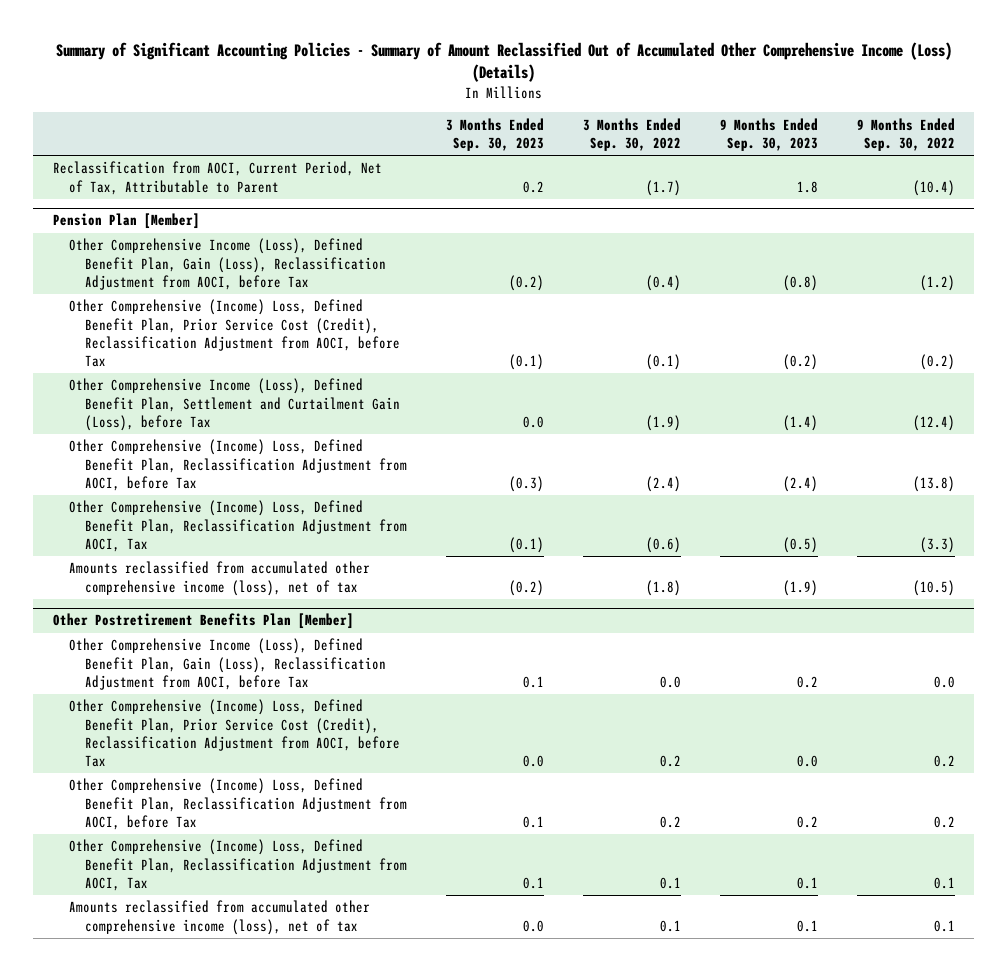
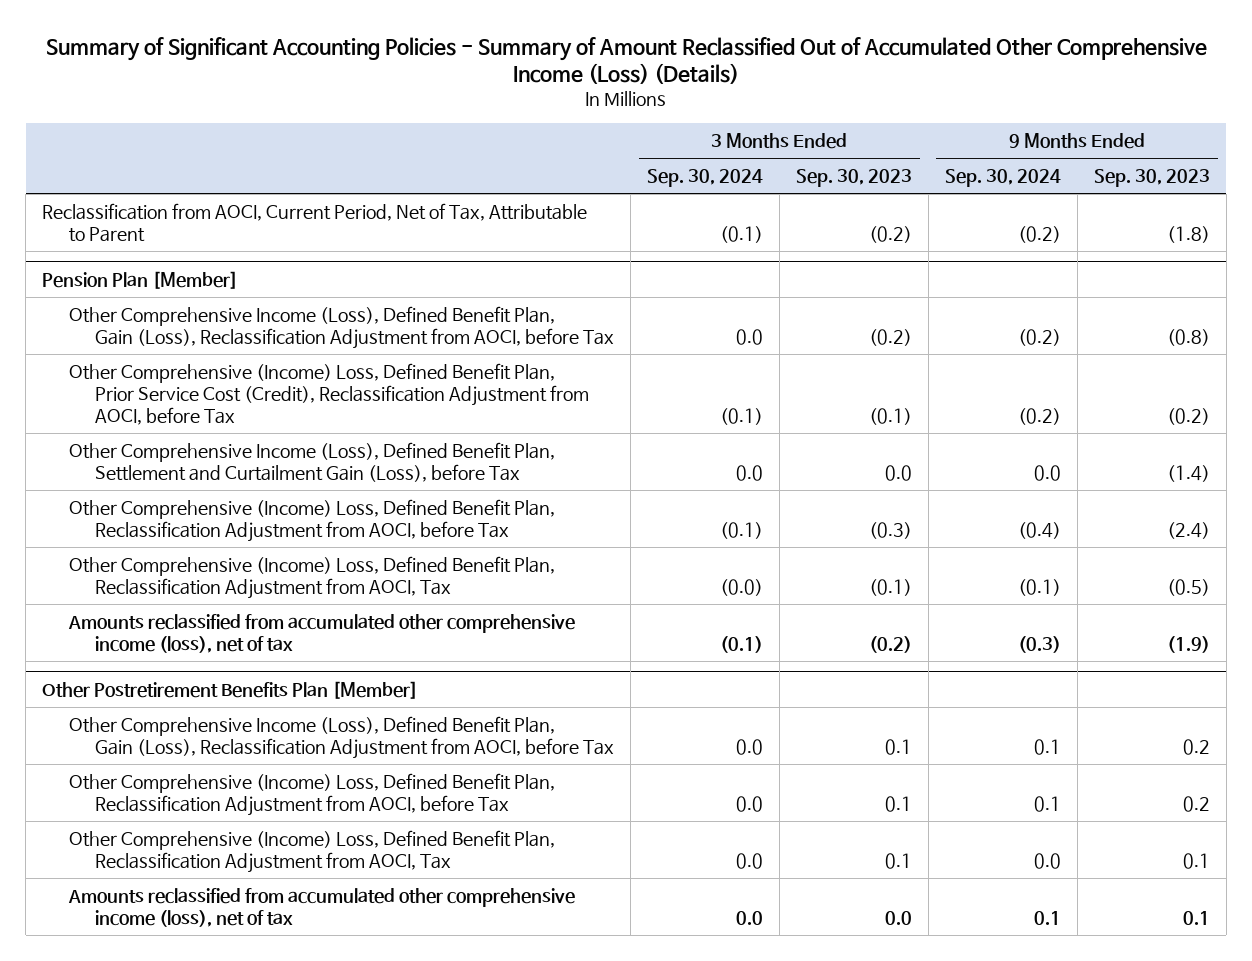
- | 3 Months Ended Sep. 30, 2023 | 3 Months Ended Sep. 30, 2022 | 9 Months Ended Sep. 30, 2023 | 9 Months Ended Sep. 30, 2022
+ | 3 Months Ended Sep. 30, 2024 | 3 Months Ended Sep. 30, 2023 | 9 Months Ended Sep. 30, 2024 | 9 Months Ended Sep. 30, 2023
- Reclassification from AOCI, Current Period, Net of Tax, Attributable to Parent | 0.2 | (1.7) | 1.8 | (10.4)
+ Reclassification from AOCI, Current Period, Net of Tax, Attributable to Parent | (0.1) | (0.2) | (0.2) | (1.8)
@ Other Postretirement Benefits Plan [Member]
- Other Comprehensive (Income) Loss, Defined Benefit Plan, Prior Service Cost (Credit), Reclassification Adjustment from AOCI, before Tax | 0.0 | 0.2 | 0.0 | 0.2

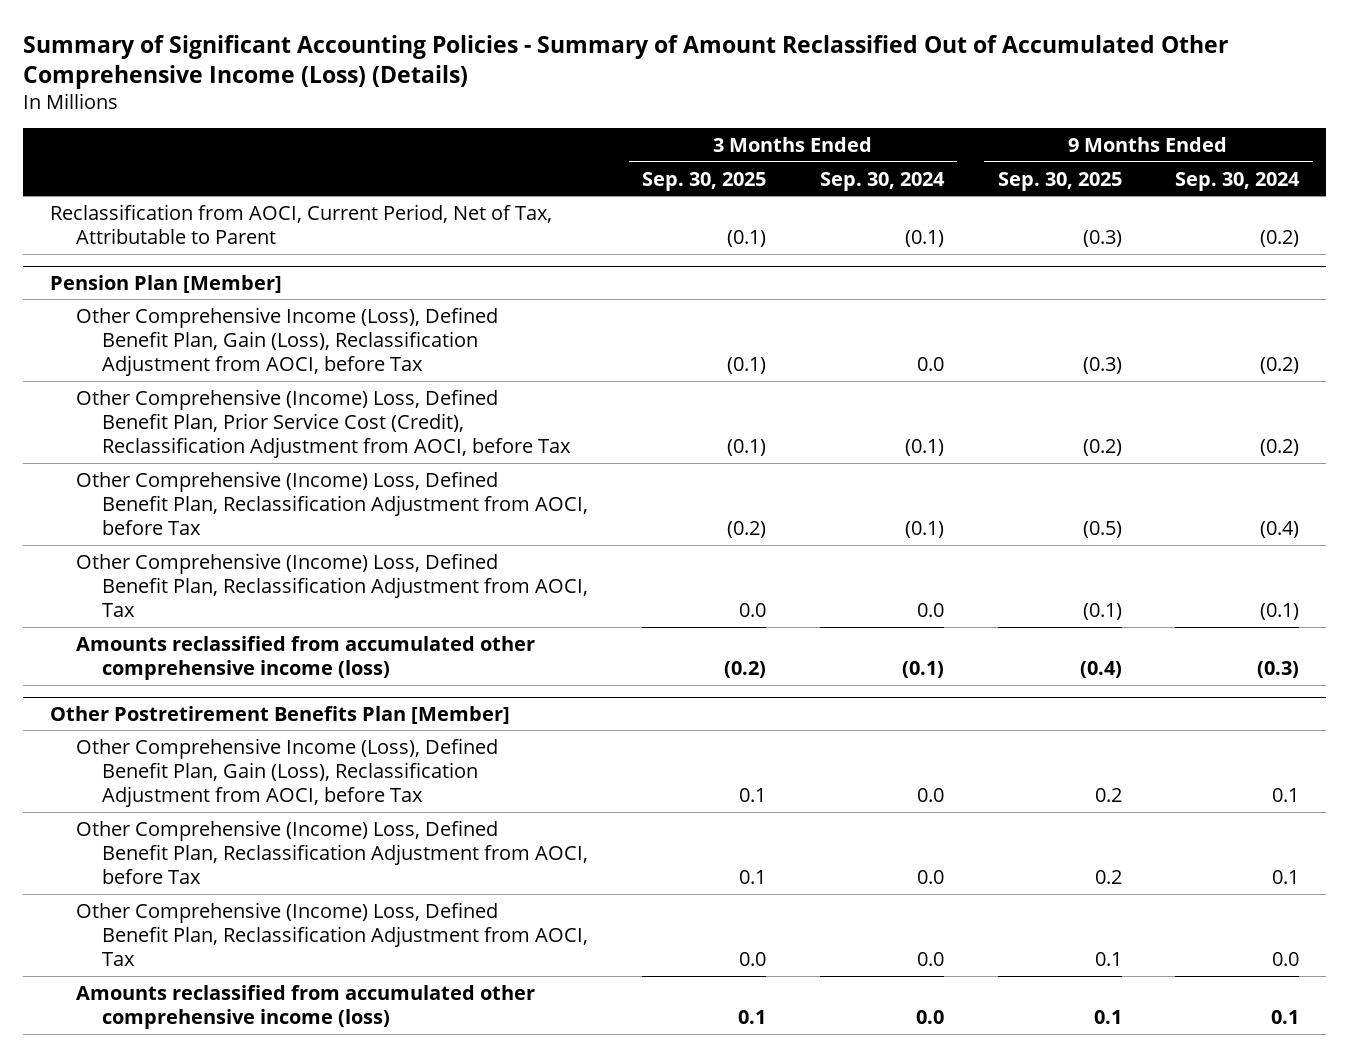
- | 3 Months Ended Sep. 30, 2024 | 3 Months Ended Sep. 30, 2023 | 9 Months Ended Sep. 30, 2024 | 9 Months Ended Sep. 30, 2023
+ | 3 Months Ended Sep. 30, 2025 | 3 Months Ended Sep. 30, 2024 | 9 Months Ended Sep. 30, 2025 | 9 Months Ended Sep. 30, 2024
@ Pension Plan [Member]
- Other Comprehensive Income (Loss), Defined Benefit Plan, Settlement and Curtailment Gain (Loss), before Tax | 0.0 | 0.0 | 0.0 | (1.4)
- Other Comprehensive (Income) Loss, Defined Benefit Plan, Reclassification Adjustment from AOCI, Tax | (0.0) | (0.1) | (0.1) | (0.5)
- Amounts reclassified from accumulated other comprehensive income (loss), net of tax | (0.1) | (0.2) | (0.3) | (1.9)
+ Other Comprehensive (Income) Loss, Defined Benefit Plan, Reclassification Adjustment from AOCI, Tax | 0.0 | 0.0 | (0.1) | (0.1)
+ Amounts reclassified from accumulated other comprehensive income (loss) | (0.2) | (0.1) | (0.4) | (0.3)
@ Other Postretirement Benefits Plan [Member]
- Amounts reclassified from accumulated other comprehensive income (loss), net of tax | 0.0 | 0.0 | 0.1 | 0.1
+ Amounts reclassified from accumulated other comprehensive income (loss) | 0.1 | 0.0 | 0.1 | 0.1

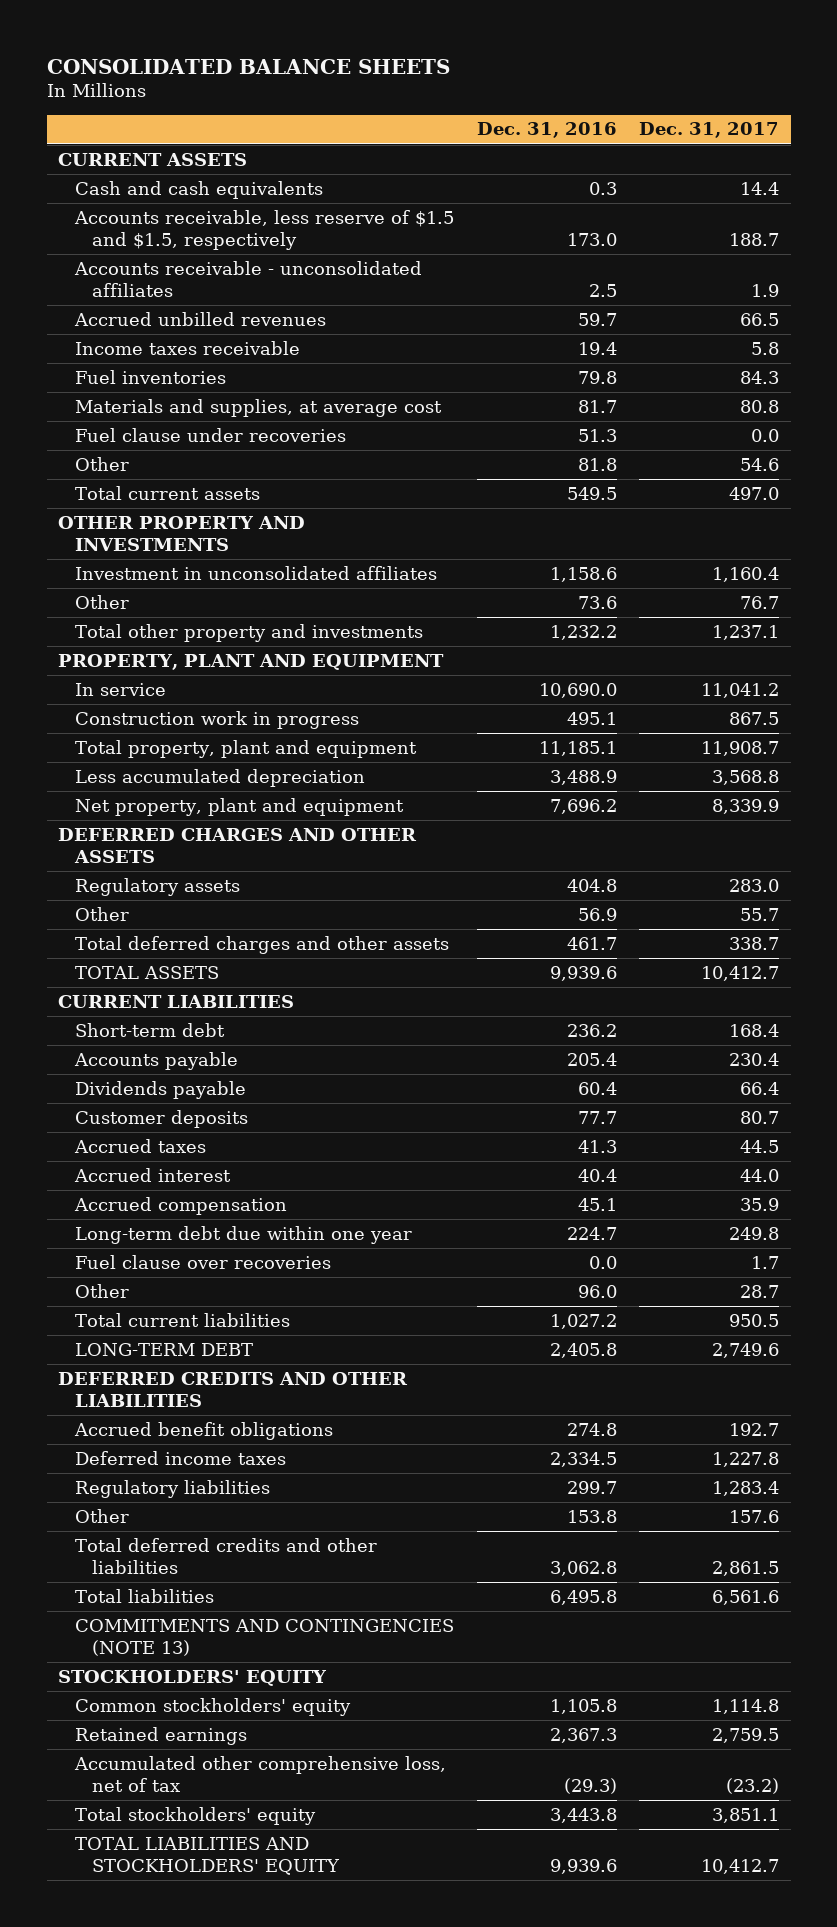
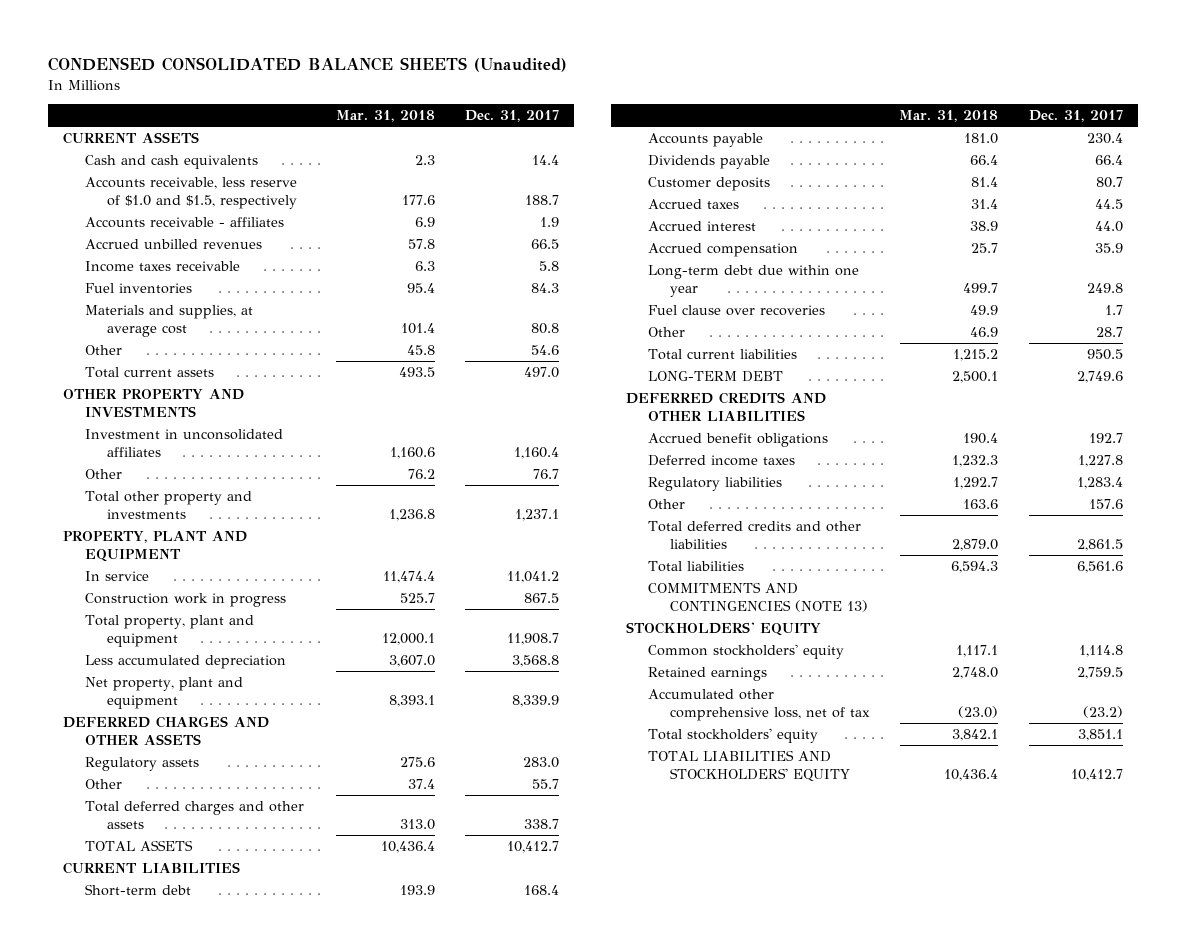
- CONSOLIDATED BALANCE SHEETS
+ CONDENSED CONSOLIDATED BALANCE SHEETS (Unaudited)
- | Dec. 31, 2016 | Dec. 31, 2017
+ | Mar. 31, 2018 | Dec. 31, 2017
- Accounts receivable, less reserve of $1.5 and $1.5, respectively | 173.0 | 188.7
- Accounts receivable - unconsolidated affiliates | 2.5 | 1.9
+ Accounts receivable, less reserve of $1.0 and $1.5, respectively | 177.6 | 188.7
+ Accounts receivable - affiliates | 6.9 | 1.9
- Fuel clause under recoveries | 51.3 | 0.0

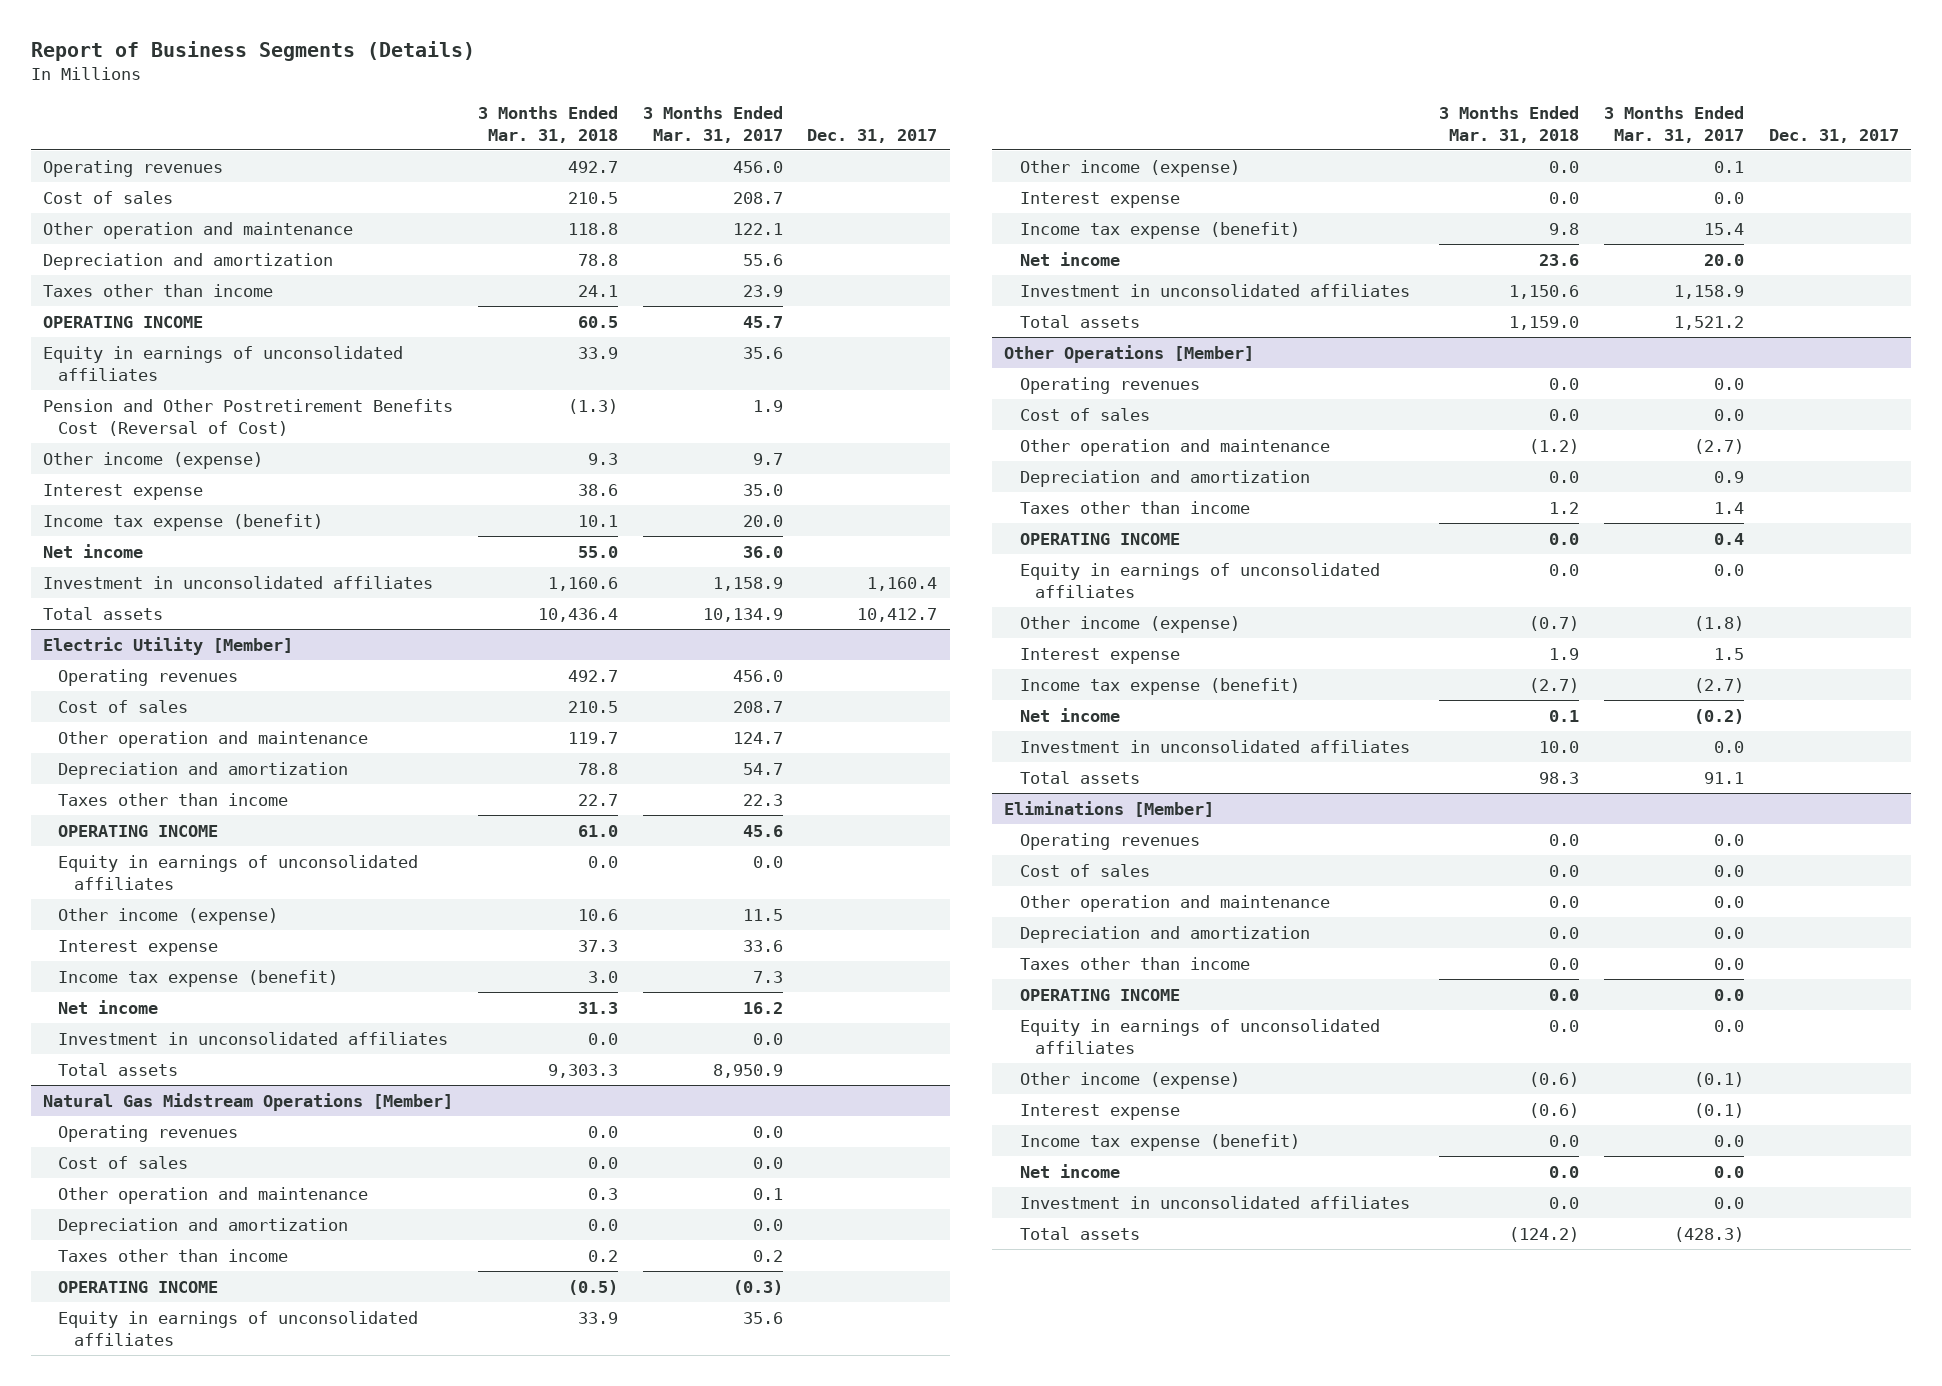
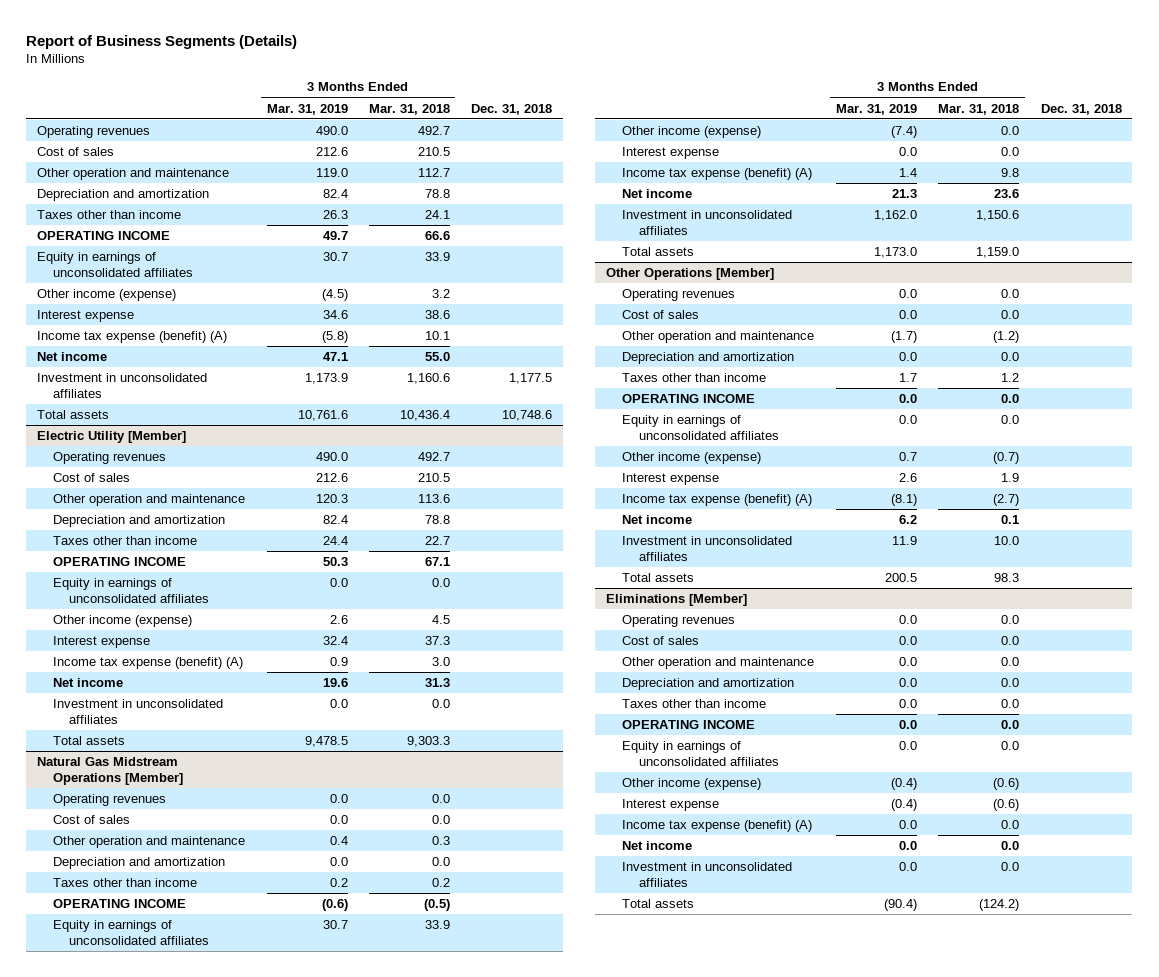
- | 3 Months Ended Mar. 31, 2018 | 3 Months Ended Mar. 31, 2017 | Dec. 31, 2017
+ | 3 Months Ended Mar. 31, 2019 | 3 Months Ended Mar. 31, 2018 | Dec. 31, 2018
- Other operation and maintenance | 118.8 | 122.1 |
+ Other operation and maintenance | 119.0 | 112.7 |
- OPERATING INCOME | 60.5 | 45.7 |
+ OPERATING INCOME | 49.7 | 66.6 |
- Pension and Other Postretirement Benefits Cost (Reversal of Cost) | (1.3) | 1.9 |
- Other income (expense) | 9.3 | 9.7 |
+ Other income (expense) | (4.5) | 3.2 |
- Income tax expense (benefit) | 10.1 | 20.0 |
+ Income tax expense (benefit) (A) | (5.8) | 10.1 |
@ Electric Utility [Member]
- Other operation and maintenance | 119.7 | 124.7 |
+ Other operation and maintenance | 120.3 | 113.6 |
- OPERATING INCOME | 61.0 | 45.6 |
+ OPERATING INCOME | 50.3 | 67.1 |
- Other income (expense) | 10.6 | 11.5 |
+ Other income (expense) | 2.6 | 4.5 |
- Income tax expense (benefit) | 3.0 | 7.3 |
+ Income tax expense (benefit) (A) | 0.9 | 3.0 |
@ Natural Gas Midstream Operations [Member]
- Income tax expense (benefit) | 9.8 | 15.4 |
+ Income tax expense (benefit) (A) | 1.4 | 9.8 |
@ Other Operations [Member]
- Income tax expense (benefit) | (2.7) | (2.7) |
+ Income tax expense (benefit) (A) | (8.1) | (2.7) |
@ Eliminations [Member]
- Income tax expense (benefit) | 0.0 | 0.0 |
+ Income tax expense (benefit) (A) | 0.0 | 0.0 |

